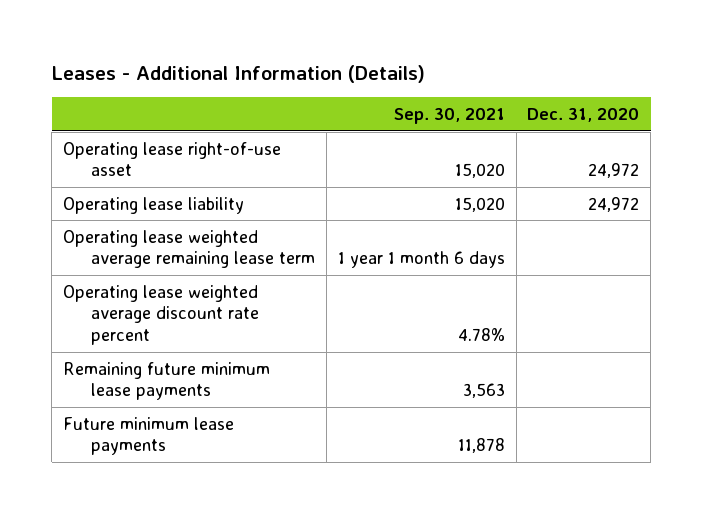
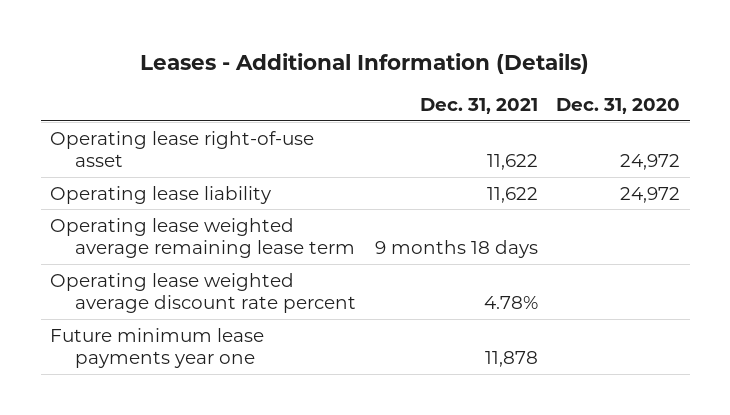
- | Sep. 30, 2021 | Dec. 31, 2020
+ | Dec. 31, 2021 | Dec. 31, 2020
- Remaining future minimum lease payments | 3,563 |
- Future minimum lease payments | 11,878 |
+ Future minimum lease payments year one | 11,878 |

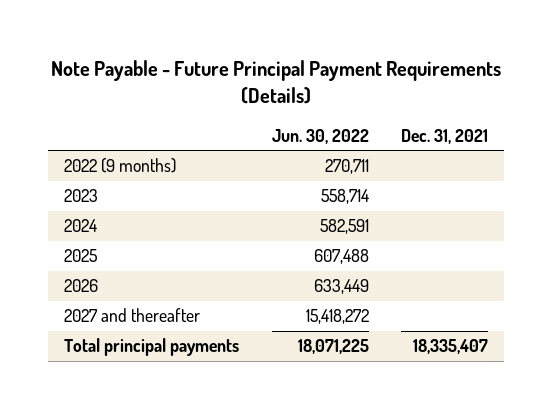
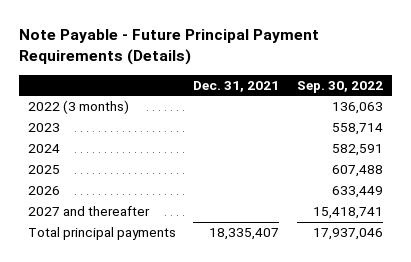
- | Jun. 30, 2022 | Dec. 31, 2021
+ | Dec. 31, 2021 | Sep. 30, 2022
- 2022 (9 months) | 270,711 |
+ 2022 (3 months) | | 136,063

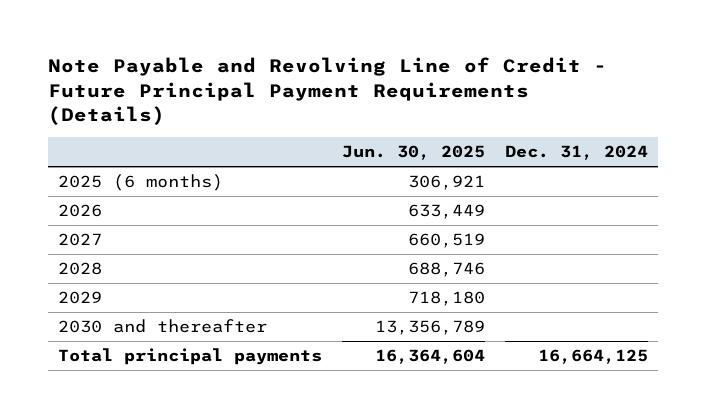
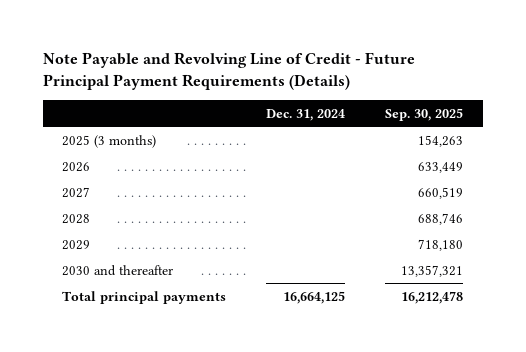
- | Jun. 30, 2025 | Dec. 31, 2024
+ | Dec. 31, 2024 | Sep. 30, 2025
- 2025 (6 months) | 306,921 |
+ 2025 (3 months) | | 154,263

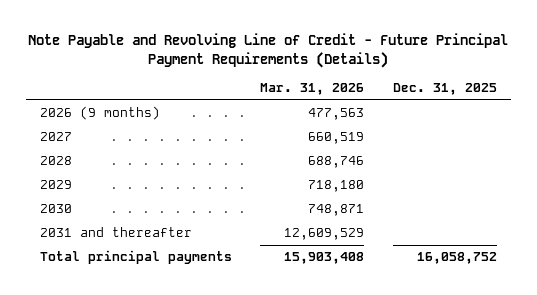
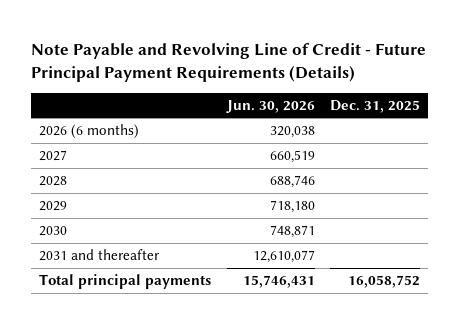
- | Mar. 31, 2026 | Dec. 31, 2025
+ | Jun. 30, 2026 | Dec. 31, 2025
- 2026 (9 months) | 477,563 |
+ 2026 (6 months) | 320,038 |

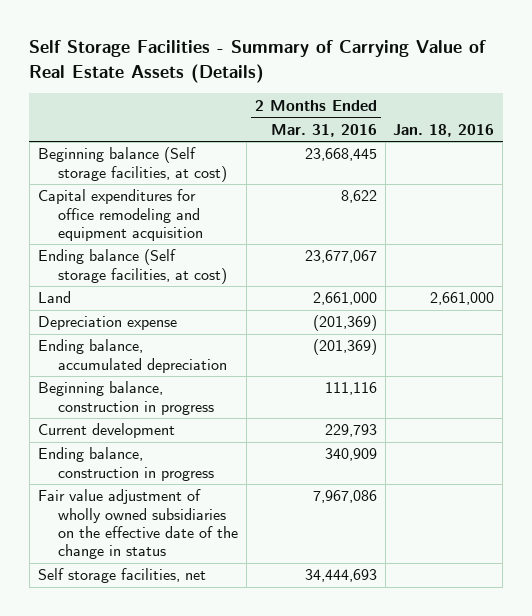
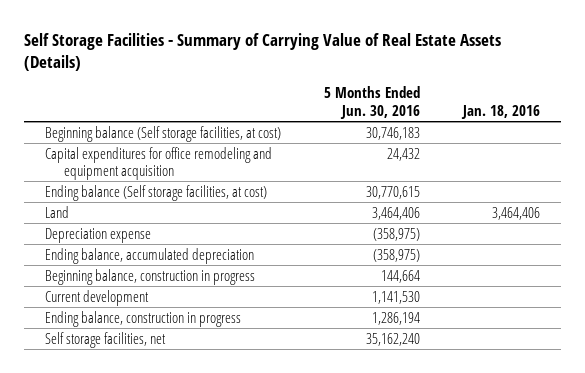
- | 2 Months Ended Mar. 31, 2016 | Jan. 18, 2016
+ | 5 Months Ended Jun. 30, 2016 | Jan. 18, 2016
- Land | 2,661,000 | 2,661,000
+ Land | 3,464,406 | 3,464,406
- Fair value adjustment of wholly owned subsidiaries on the effective date of the change in status | 7,967,086 |

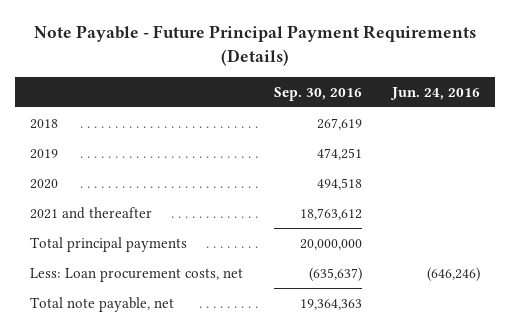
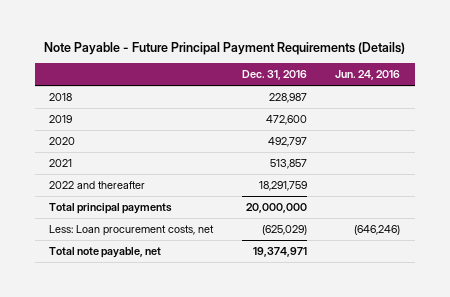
- | Sep. 30, 2016 | Jun. 24, 2016
+ | Dec. 31, 2016 | Jun. 24, 2016
- 2021 and thereafter | 18,763,612 |
+ 2021 | 513,857 |
+ 2022 and thereafter | 18,291,759 |

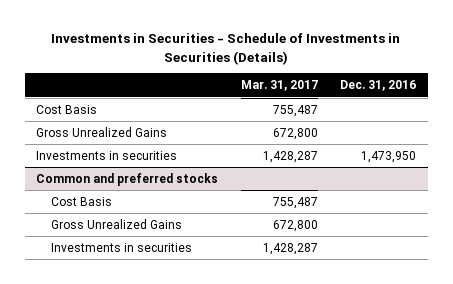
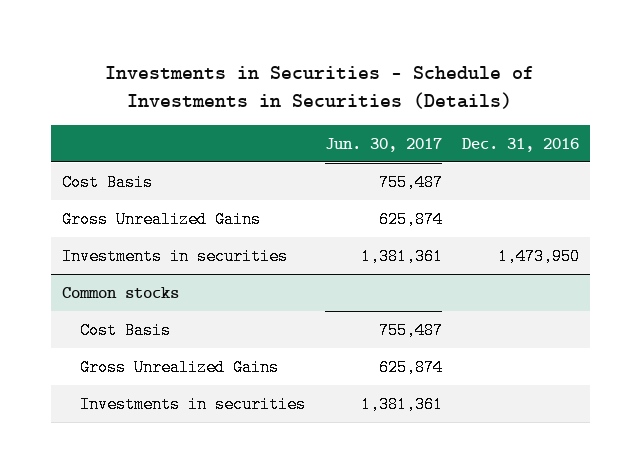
- | Mar. 31, 2017 | Dec. 31, 2016
+ | Jun. 30, 2017 | Dec. 31, 2016
- Common and preferred stocks
+ Common stocks

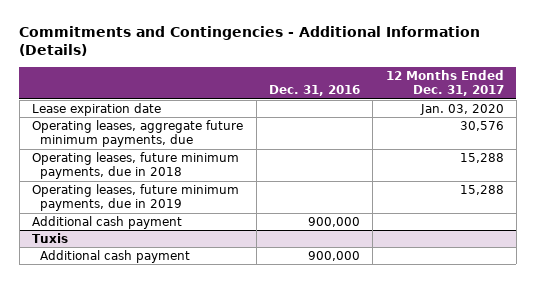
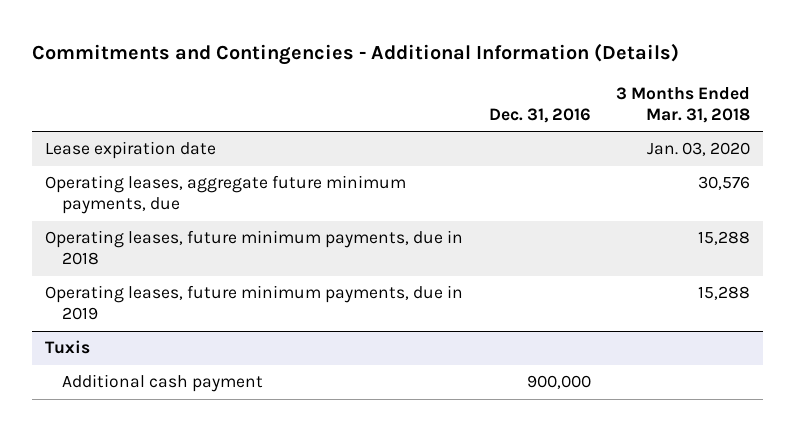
- | Dec. 31, 2016 | 12 Months Ended Dec. 31, 2017
+ | Dec. 31, 2016 | 3 Months Ended Mar. 31, 2018
- Additional cash payment | 900,000 |

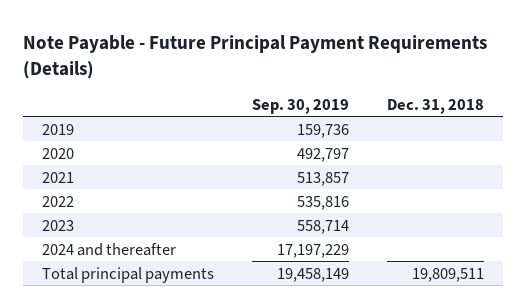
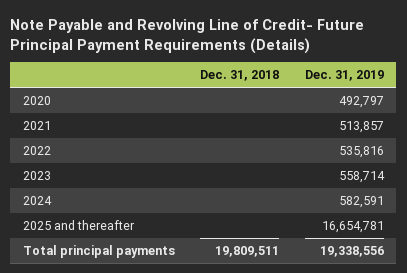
- Note Payable - Future Principal Payment Requirements (Details)
+ Note Payable and Revolving Line of Credit- Future Principal Payment Requirements (Details)
- | Sep. 30, 2019 | Dec. 31, 2018
+ | Dec. 31, 2018 | Dec. 31, 2019
- 2019 | 159,736 |
- 2024 and thereafter | 17,197,229 |
+ 2024 | | 582,591
+ 2025 and thereafter | | 16,654,781

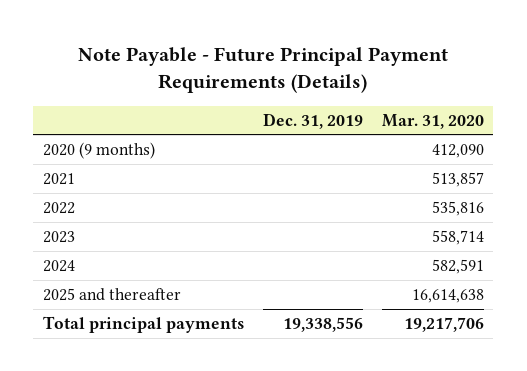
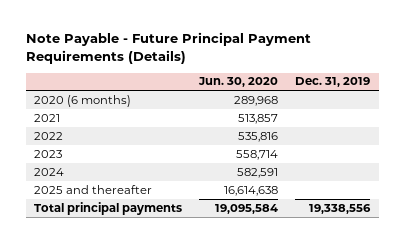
- | Dec. 31, 2019 | Mar. 31, 2020
+ | Jun. 30, 2020 | Dec. 31, 2019
- 2020 (9 months) | | 412,090
+ 2020 (6 months) | 289,968 |

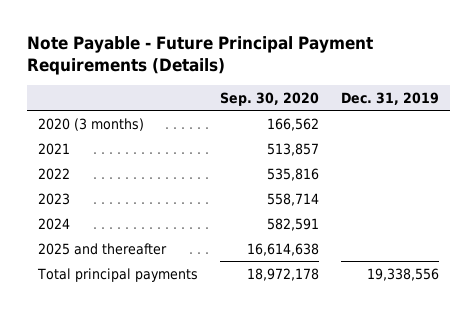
- | Jun. 30, 2020 | Dec. 31, 2019
+ | Sep. 30, 2020 | Dec. 31, 2019
- 2020 (6 months) | 289,968 |
+ 2020 (3 months) | 166,562 |

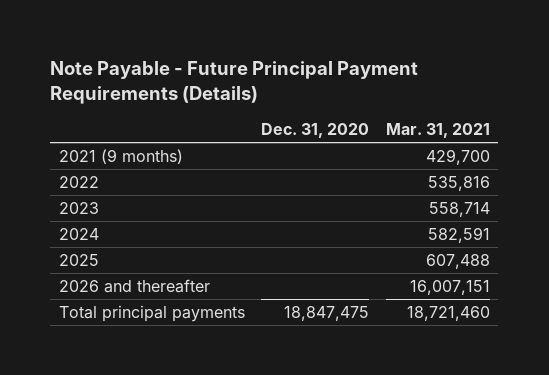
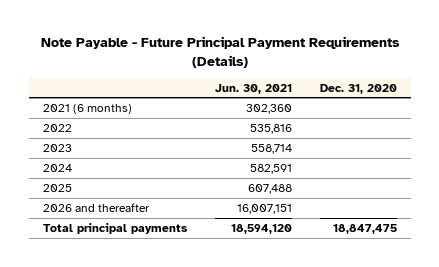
- | Dec. 31, 2020 | Mar. 31, 2021
+ | Jun. 30, 2021 | Dec. 31, 2020
- 2021 (9 months) | | 429,700
+ 2021 (6 months) | 302,360 |

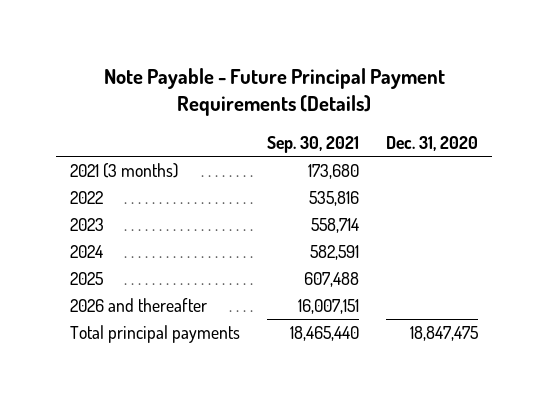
- | Jun. 30, 2021 | Dec. 31, 2020
+ | Sep. 30, 2021 | Dec. 31, 2020
- 2021 (6 months) | 302,360 |
+ 2021 (3 months) | 173,680 |

